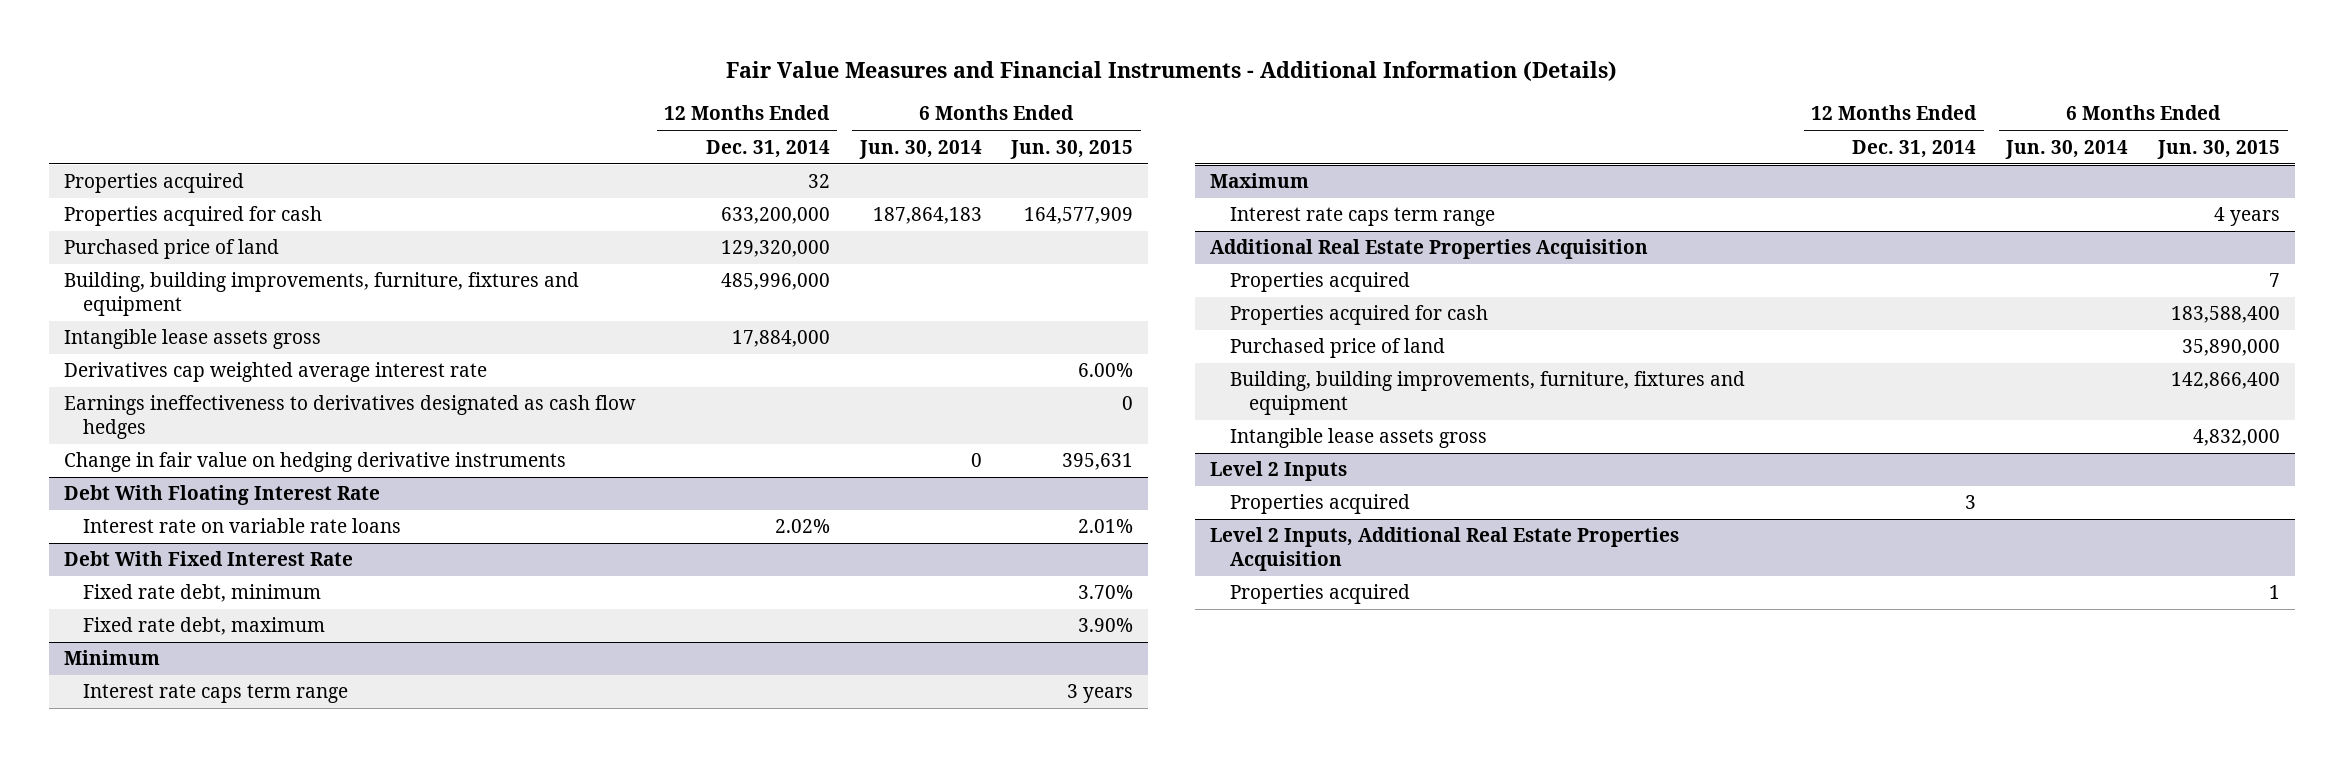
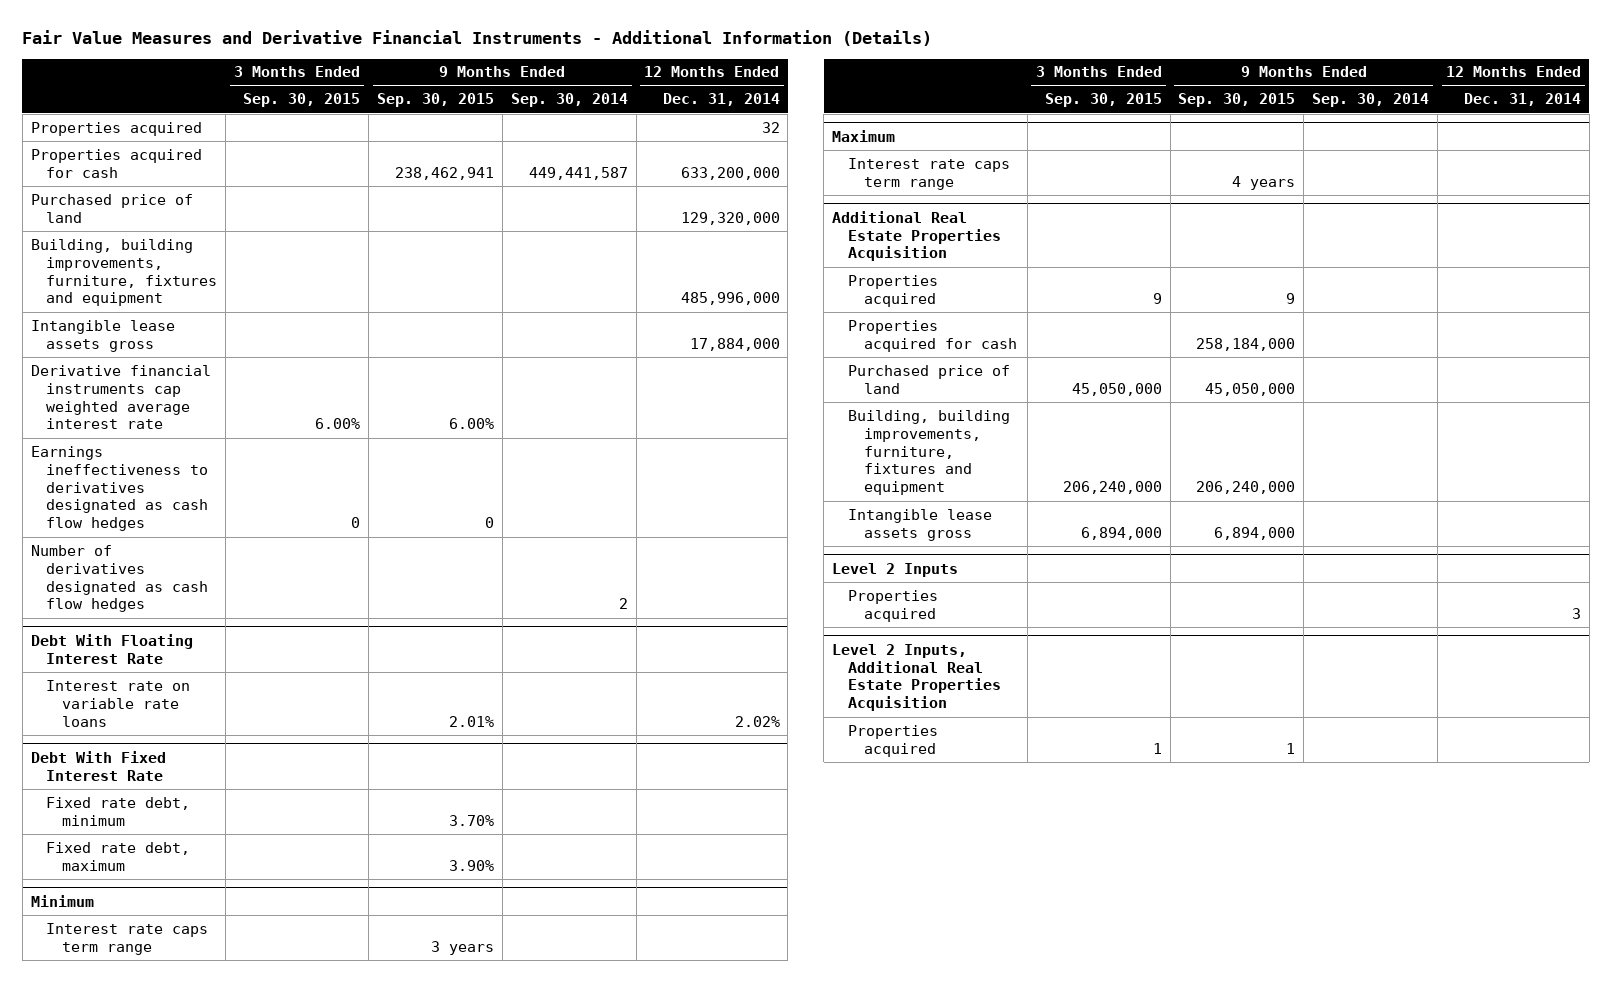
- Fair Value Measures and Financial Instruments - Additional Information (Details)
+ Fair Value Measures and Derivative Financial Instruments - Additional Information (Details)
- | 12 Months Ended Dec. 31, 2014 | 6 Months Ended Jun. 30, 2014 | 6 Months Ended Jun. 30, 2015
+ | 3 Months Ended Sep. 30, 2015 | 9 Months Ended Sep. 30, 2015 | 9 Months Ended Sep. 30, 2014 | 12 Months Ended Dec. 31, 2014
- Derivatives cap weighted average interest rate | | | 6.00%
+ Derivative financial instruments cap weighted average interest rate | 6.00% | 6.00% | |
- Change in fair value on hedging derivative instruments | | 0 | 395,631
+ Number of derivatives designated as cash flow hedges | | | 2 |

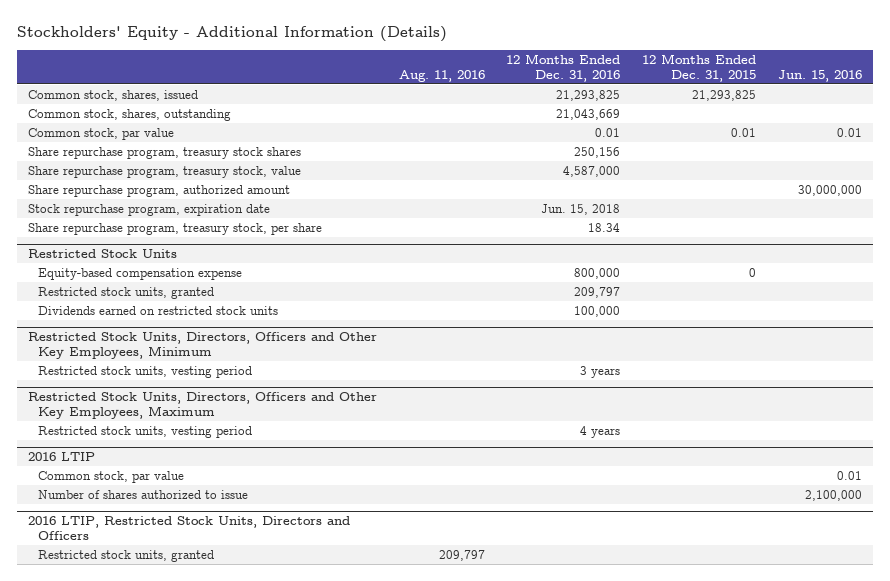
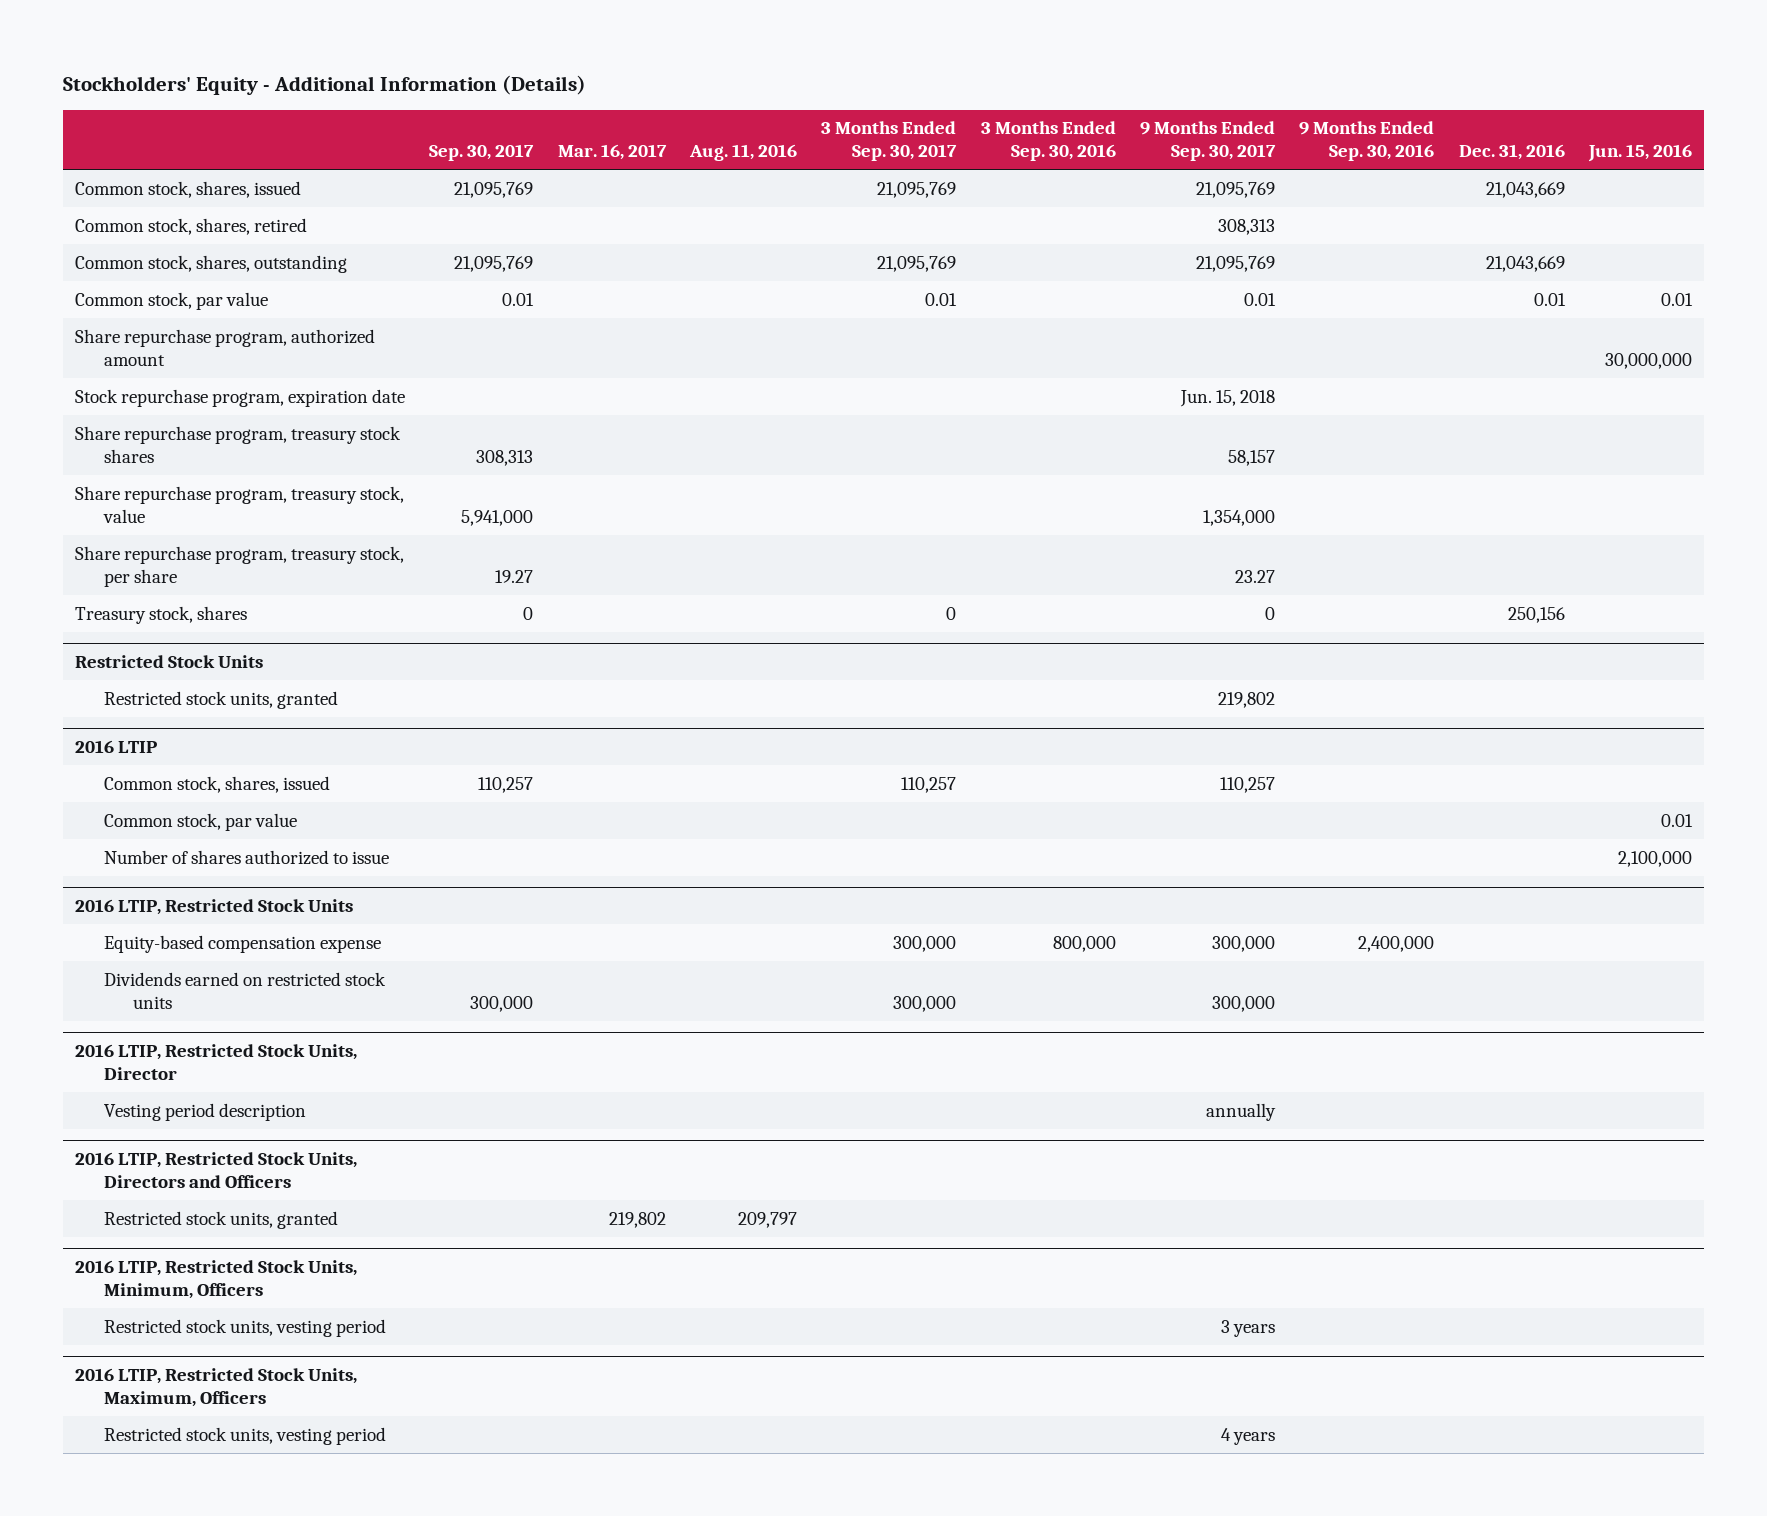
- | Aug. 11, 2016 | 12 Months Ended Dec. 31, 2016 | 12 Months Ended Dec. 31, 2015 | Jun. 15, 2016
+ | Sep. 30, 2017 | Mar. 16, 2017 | Aug. 11, 2016 | 3 Months Ended Sep. 30, 2017 | 3 Months Ended Sep. 30, 2016 | 9 Months Ended Sep. 30, 2017 | 9 Months Ended Sep. 30, 2016 | Dec. 31, 2016 | Jun. 15, 2016
+ Common stock, shares, retired | | | | | | 308,313 | | |
moved down: Share repurchase program, treasury stock shares | 308,313 | | | | | 58,157 | | |
moved down: Share repurchase program, treasury stock, value | 5,941,000 | | | | | 1,354,000 | | |
+ Treasury stock, shares | 0 | | | 0 | | 0 | | 250,156 |
@ Restricted Stock Units
- Equity-based compensation expense | | 800,000 | 0 |
- Dividends earned on restricted stock units | | 100,000 | |
- Restricted Stock Units, Directors, Officers and Other Key Employees, Minimum
- Restricted stock units, vesting period | | 3 years | |
- Restricted Stock Units, Directors, Officers and Other Key Employees, Maximum
- Restricted stock units, vesting period | | 4 years | |
@ 2016 LTIP
+ Common stock, shares, issued | 110,257 | | | 110,257 | | 110,257 | | |
+ 2016 LTIP, Restricted Stock Units
+ Equity-based compensation expense | | | | 300,000 | 800,000 | 300,000 | 2,400,000 | |
+ Dividends earned on restricted stock units | 300,000 | | | 300,000 | | 300,000 | | |
+ 2016 LTIP, Restricted Stock Units, Director
+ Vesting period description | | | | | | annually | | |
+ 2016 LTIP, Restricted Stock Units, Minimum, Officers
+ Restricted stock units, vesting period | | | | | | 3 years | | |
+ 2016 LTIP, Restricted Stock Units, Maximum, Officers
+ Restricted stock units, vesting period | | | | | | 4 years | | |

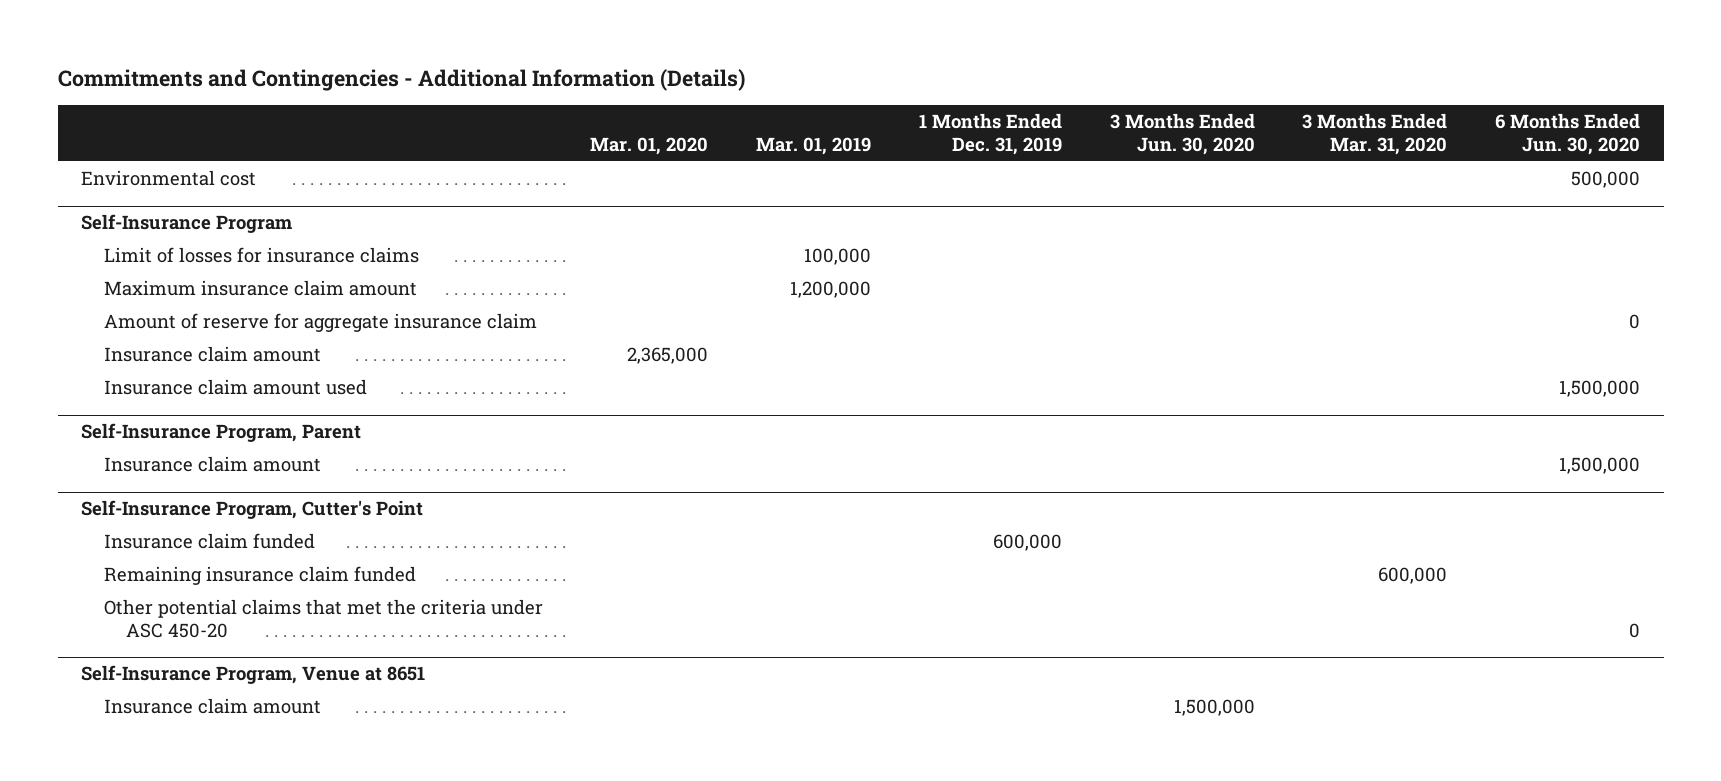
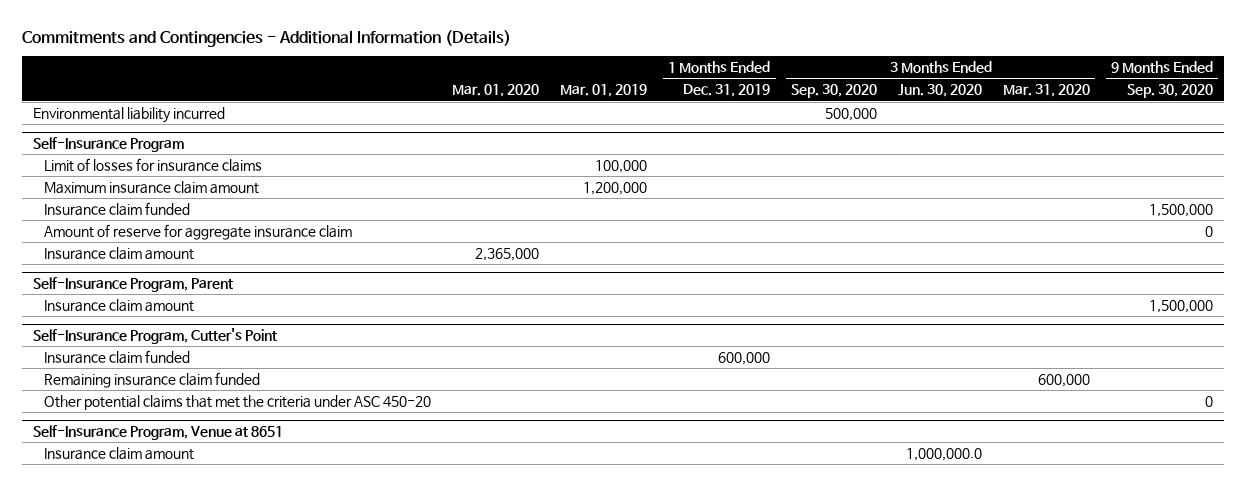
- | Mar. 01, 2020 | Mar. 01, 2019 | 1 Months Ended Dec. 31, 2019 | 3 Months Ended Jun. 30, 2020 | 3 Months Ended Mar. 31, 2020 | 6 Months Ended Jun. 30, 2020
+ | Mar. 01, 2020 | Mar. 01, 2019 | 1 Months Ended Dec. 31, 2019 | 3 Months Ended Sep. 30, 2020 | 3 Months Ended Jun. 30, 2020 | 3 Months Ended Mar. 31, 2020 | 9 Months Ended Sep. 30, 2020
- Environmental cost | | | | | | 500,000
+ Environmental liability incurred | | | | 500,000 | | |
@ Self-Insurance Program
+ Insurance claim funded | | | | | | | 1,500,000
- Insurance claim amount used | | | | | | 1,500,000
@ Self-Insurance Program, Venue at 8651
- Insurance claim amount | | | | 1,500,000 | |
+ Insurance claim amount | | | | | 1,000,000.0 | |

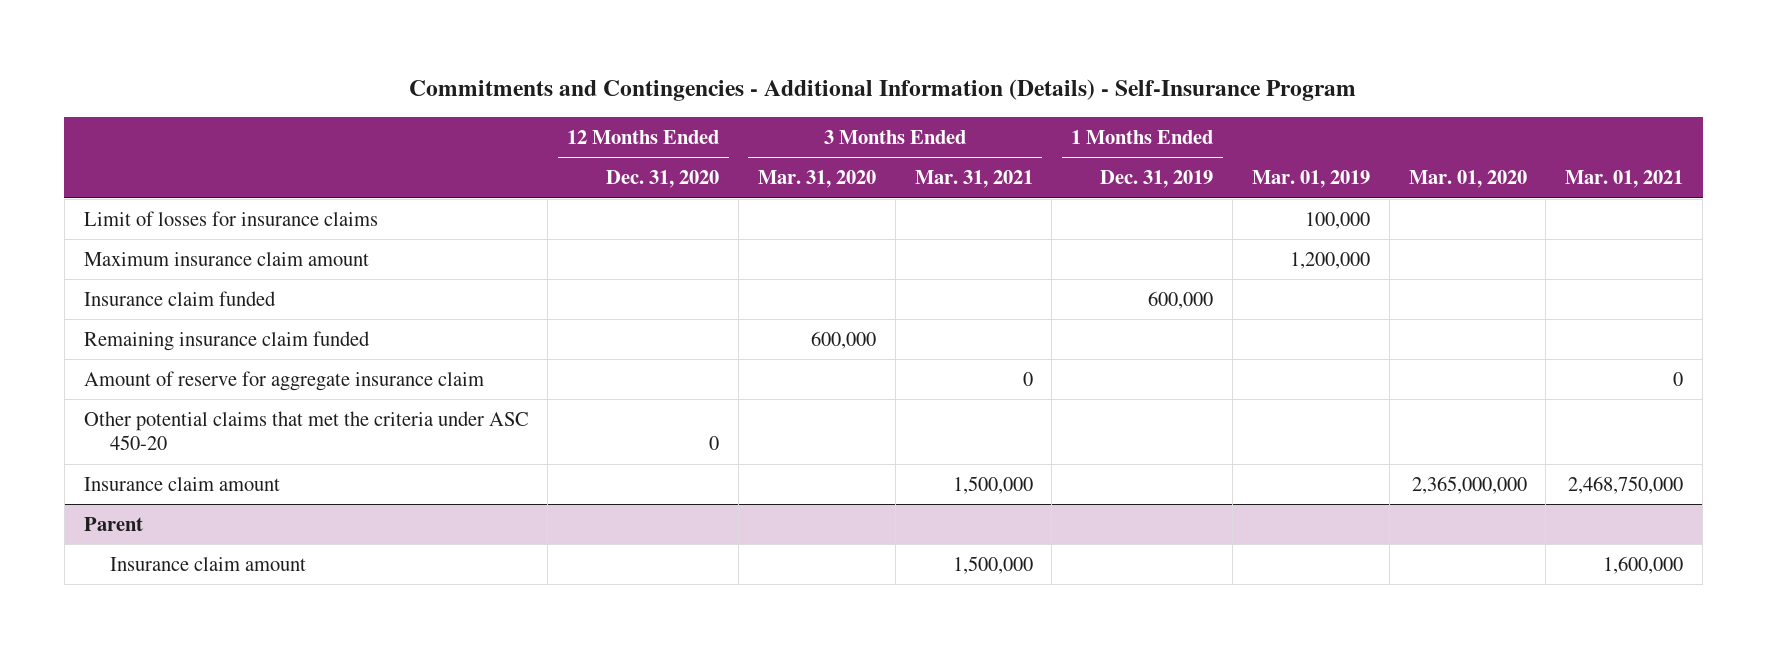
- Commitments and Contingencies - Additional Information (Details)
+ Commitments and Contingencies - Additional Information (Details) - Self-Insurance Program
- | Mar. 01, 2020 | Mar. 01, 2019 | 1 Months Ended Dec. 31, 2019 | 3 Months Ended Sep. 30, 2020 | 3 Months Ended Jun. 30, 2020 | 3 Months Ended Mar. 31, 2020 | 9 Months Ended Sep. 30, 2020
+ | 12 Months Ended Dec. 31, 2020 | 3 Months Ended Mar. 31, 2020 | 3 Months Ended Mar. 31, 2021 | 1 Months Ended Dec. 31, 2019 | Mar. 01, 2019 | Mar. 01, 2020 | Mar. 01, 2021
- Environmental liability incurred | | | | 500,000 | | |
- Self-Insurance Program
- Limit of losses for insurance claims | | 100,000 | | | | |
- Maximum insurance claim amount | | 1,200,000 | | | | |
- Insurance claim funded | | | | | | | 1,500,000
- Amount of reserve for aggregate insurance claim | | | | | | | 0
- Insurance claim amount | 2,365,000 | | | | | |
- Self-Insurance Program, Parent
+ Limit of losses for insurance claims | | | | | 100,000 | |
+ Maximum insurance claim amount | | | | | 1,200,000 | |
+ Insurance claim funded | | | | 600,000 | | |
+ Remaining insurance claim funded | | 600,000 | | | | |
+ Amount of reserve for aggregate insurance claim | | | 0 | | | | 0
+ Other potential claims that met the criteria under ASC 450-20 | 0 | | | | | |
+ Insurance claim amount | | | 1,500,000 | | | 2,365,000,000 | 2,468,750,000
+ Parent
- Self-Insurance Program, Cutter's Point
- Insurance claim funded | | | 600,000 | | | |
- Remaining insurance claim funded | | | | | | 600,000 |
- Other potential claims that met the criteria under ASC 450-20 | | | | | | | 0
- Self-Insurance Program, Venue at 8651
- Insurance claim amount | | | | | 1,000,000.0 | |

